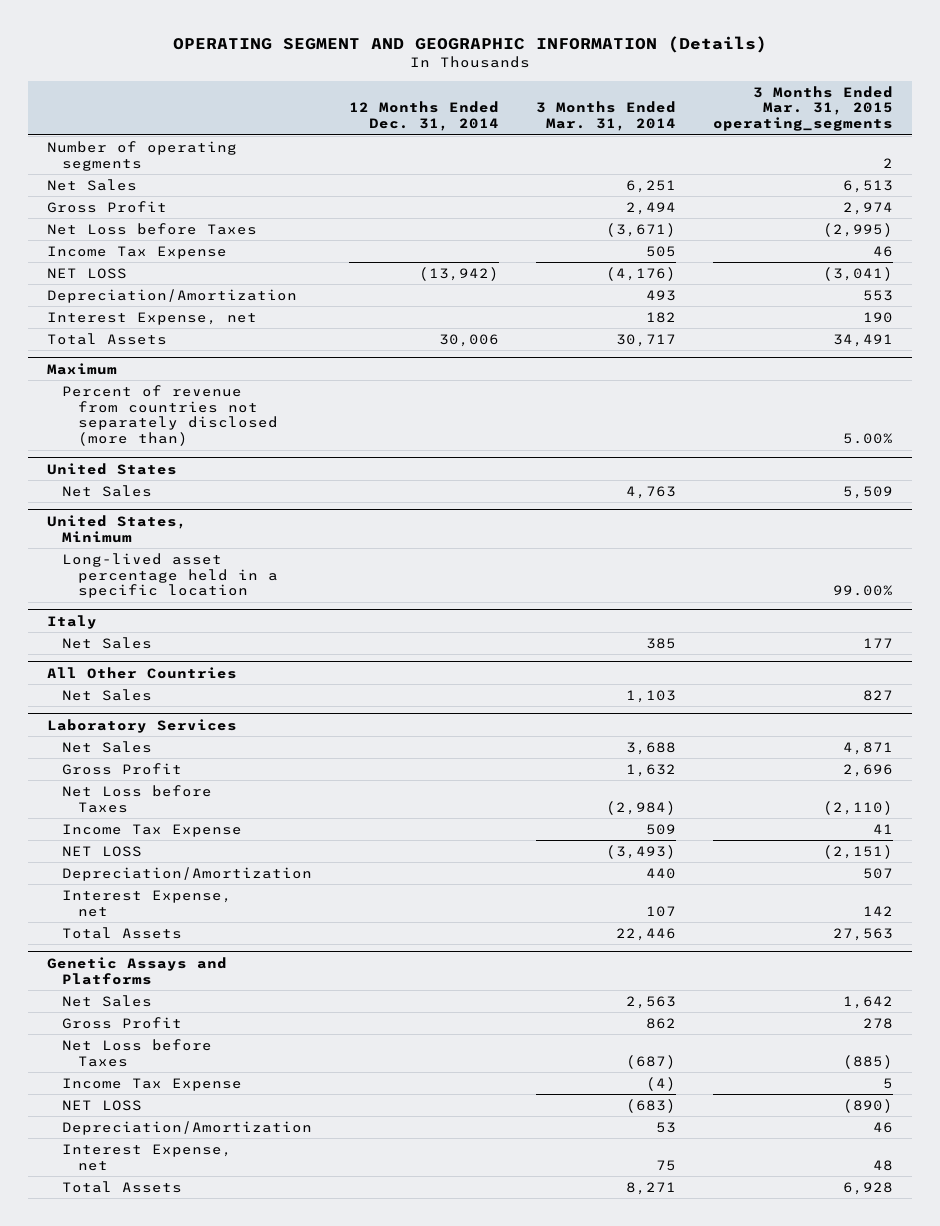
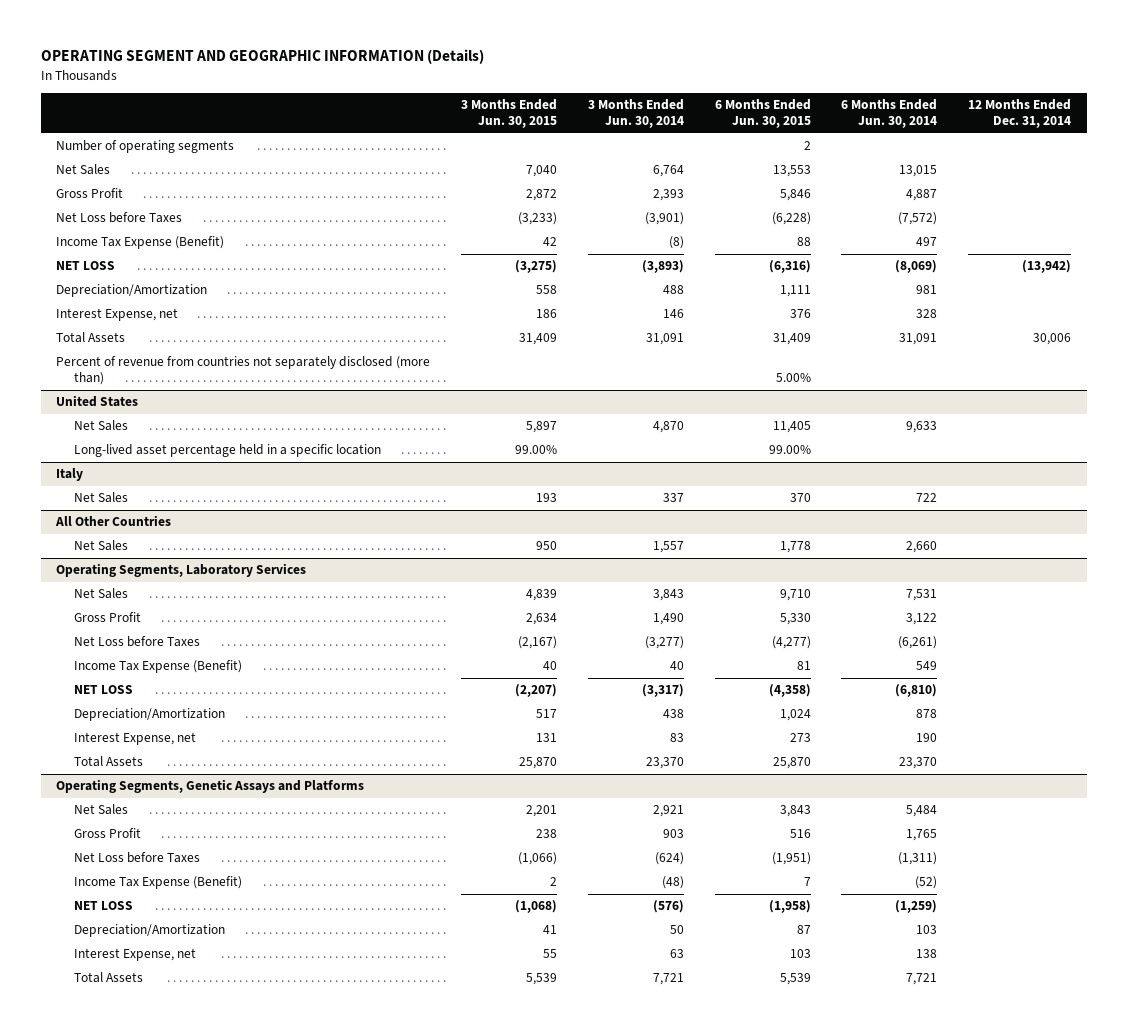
- | 12 Months Ended Dec. 31, 2014 | 3 Months Ended Mar. 31, 2014 | 3 Months Ended Mar. 31, 2015 operating_segments
+ | 3 Months Ended Jun. 30, 2015 | 3 Months Ended Jun. 30, 2014 | 6 Months Ended Jun. 30, 2015 | 6 Months Ended Jun. 30, 2014 | 12 Months Ended Dec. 31, 2014
- Income Tax Expense | | 505 | 46
+ Income Tax Expense (Benefit) | 42 | (8) | 88 | 497 |
- Maximum
- Percent of revenue from countries not separately disclosed (more than) | | | 5.00%
+ Percent of revenue from countries not separately disclosed (more than) | | | 5.00% | |
- United States, Minimum
- Long-lived asset percentage held in a specific location | | | 99.00%
@ United States
+ Long-lived asset percentage held in a specific location | 99.00% | | 99.00% | |
- Laboratory Services
+ Operating Segments, Laboratory Services
- Income Tax Expense | | 509 | 41
+ Income Tax Expense (Benefit) | 40 | 40 | 81 | 549 |
- Genetic Assays and Platforms
+ Operating Segments, Genetic Assays and Platforms
- Income Tax Expense | | (4) | 5
+ Income Tax Expense (Benefit) | 2 | (48) | 7 | (52) |

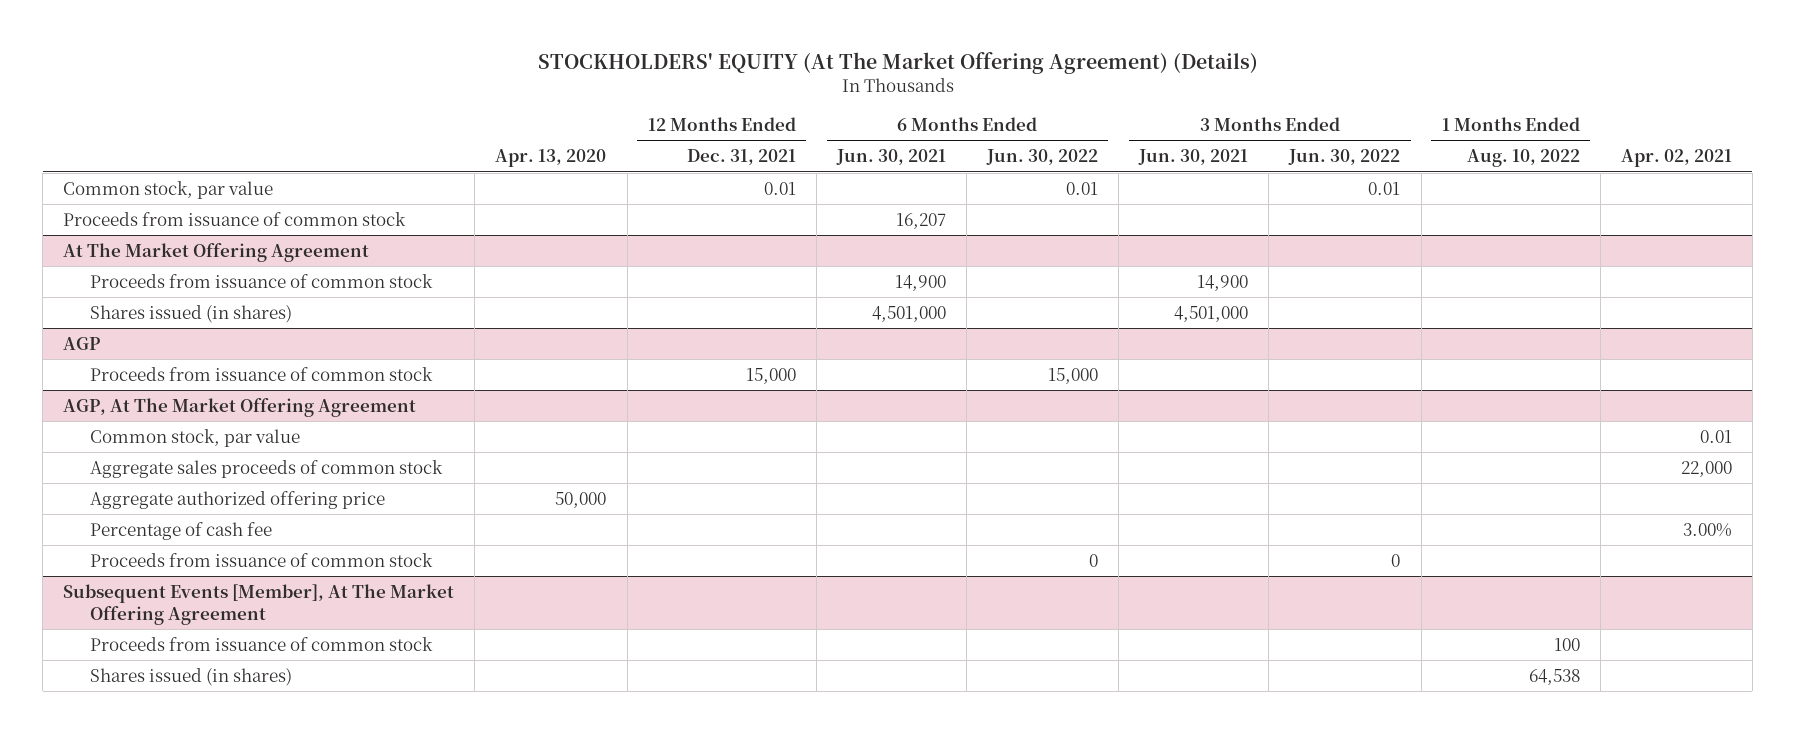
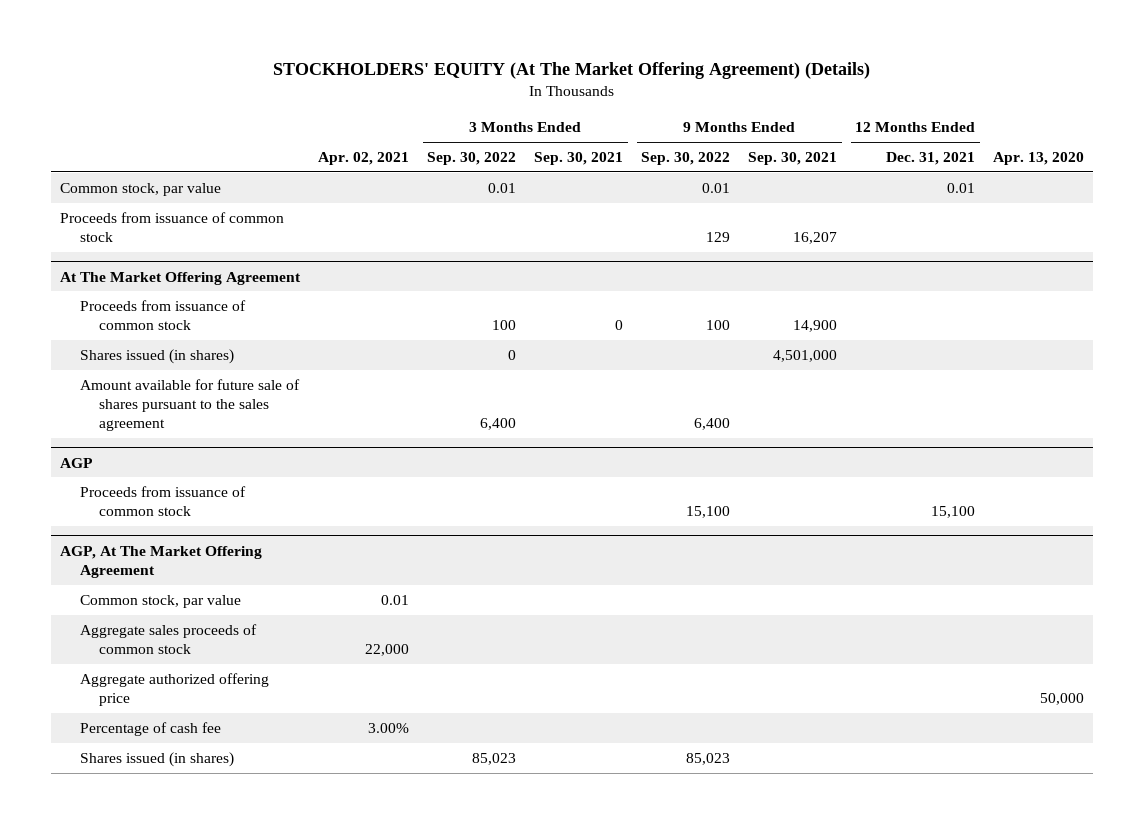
- | Apr. 13, 2020 | 12 Months Ended Dec. 31, 2021 | 6 Months Ended Jun. 30, 2021 | 6 Months Ended Jun. 30, 2022 | 3 Months Ended Jun. 30, 2021 | 3 Months Ended Jun. 30, 2022 | 1 Months Ended Aug. 10, 2022 | Apr. 02, 2021
+ | Apr. 02, 2021 | 3 Months Ended Sep. 30, 2022 | 3 Months Ended Sep. 30, 2021 | 9 Months Ended Sep. 30, 2022 | 9 Months Ended Sep. 30, 2021 | 12 Months Ended Dec. 31, 2021 | Apr. 13, 2020
@ At The Market Offering Agreement
+ Amount available for future sale of shares pursuant to the sales agreement | | 6,400 | | 6,400 | | |
@ AGP
- Proceeds from issuance of common stock | | 15,000 | | 15,000 | | | |
+ Proceeds from issuance of common stock | | | | 15,100 | | 15,100 |
@ AGP, At The Market Offering Agreement
- Proceeds from issuance of common stock | | | | 0 | | 0 | |
- Subsequent Events [Member], At The Market Offering Agreement
- Proceeds from issuance of common stock | | | | | | | 100 |
- Shares issued (in shares) | | | | | | | 64,538 |
@ AGP, At The Market Offering Agreement
+ Shares issued (in shares) | | 85,023 | | 85,023 | | |

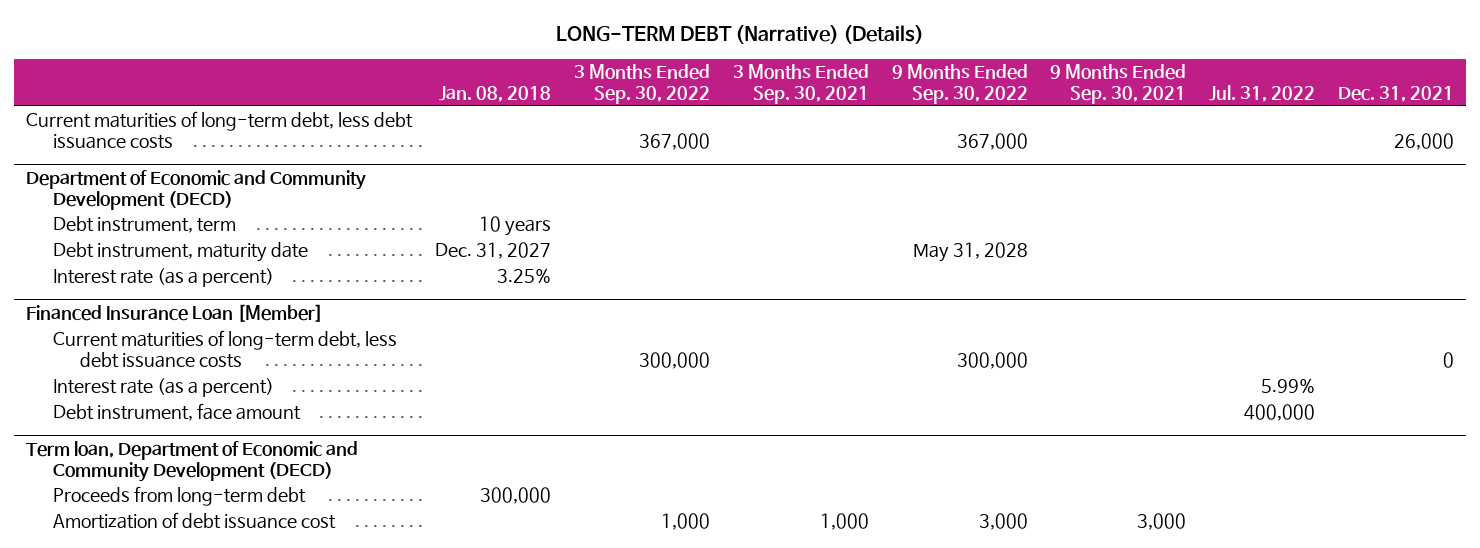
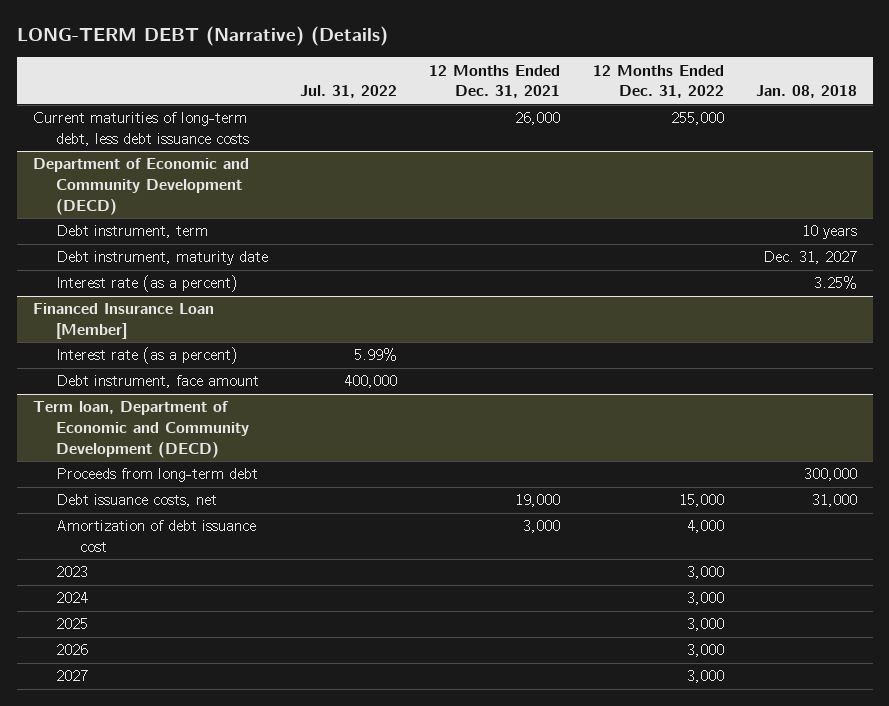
- | Jan. 08, 2018 | 3 Months Ended Sep. 30, 2022 | 3 Months Ended Sep. 30, 2021 | 9 Months Ended Sep. 30, 2022 | 9 Months Ended Sep. 30, 2021 | Jul. 31, 2022 | Dec. 31, 2021
+ | Jul. 31, 2022 | 12 Months Ended Dec. 31, 2021 | 12 Months Ended Dec. 31, 2022 | Jan. 08, 2018
@ Financed Insurance Loan [Member]
- Current maturities of long-term debt, less debt issuance costs | | 300,000 | | 300,000 | | | 0
@ Term loan, Department of Economic and Community Development (DECD)
+ Debt issuance costs, net | | 19,000 | 15,000 | 31,000
+ 2023 | | | 3,000 |
+ 2024 | | | 3,000 |
+ 2025 | | | 3,000 |
+ 2026 | | | 3,000 |
+ 2027 | | | 3,000 |

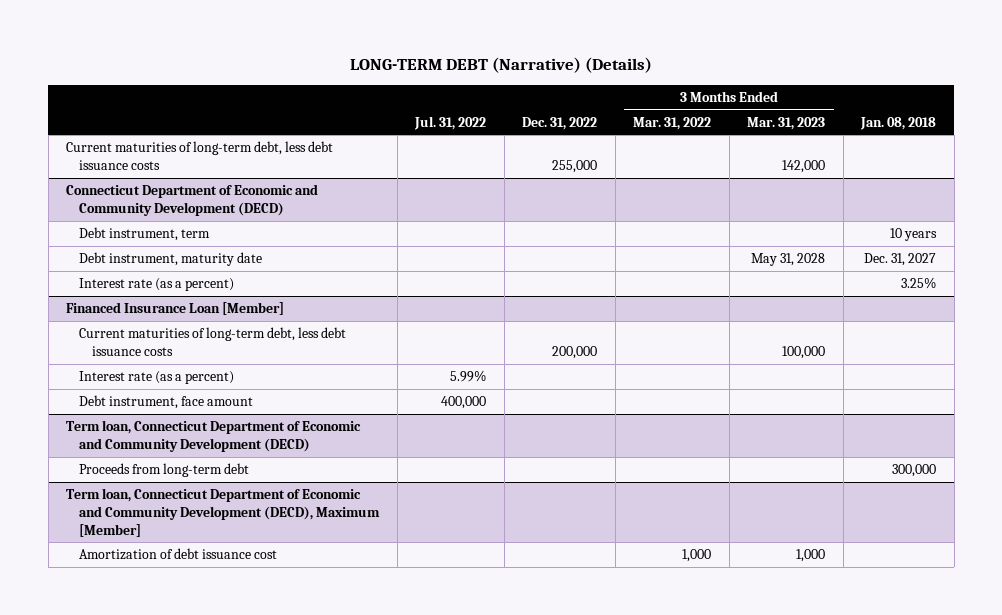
- | Jul. 31, 2022 | 12 Months Ended Dec. 31, 2021 | 12 Months Ended Dec. 31, 2022 | Jan. 08, 2018
+ | Jul. 31, 2022 | Dec. 31, 2022 | 3 Months Ended Mar. 31, 2022 | 3 Months Ended Mar. 31, 2023 | Jan. 08, 2018
- Department of Economic and Community Development (DECD)
+ Connecticut Department of Economic and Community Development (DECD)
@ Financed Insurance Loan [Member]
+ Current maturities of long-term debt, less debt issuance costs | | 200,000 | | 100,000 |
- Term loan, Department of Economic and Community Development (DECD)
+ Term loan, Connecticut Department of Economic and Community Development (DECD)
- Debt issuance costs, net | | 19,000 | 15,000 | 31,000
- Amortization of debt issuance cost | | 3,000 | 4,000 |
- 2023 | | | 3,000 |
- 2024 | | | 3,000 |
- 2025 | | | 3,000 |
- 2026 | | | 3,000 |
- 2027 | | | 3,000 |
+ Term loan, Connecticut Department of Economic and Community Development (DECD), Maximum [Member]
+ Amortization of debt issuance cost | | | 1,000 | 1,000 |

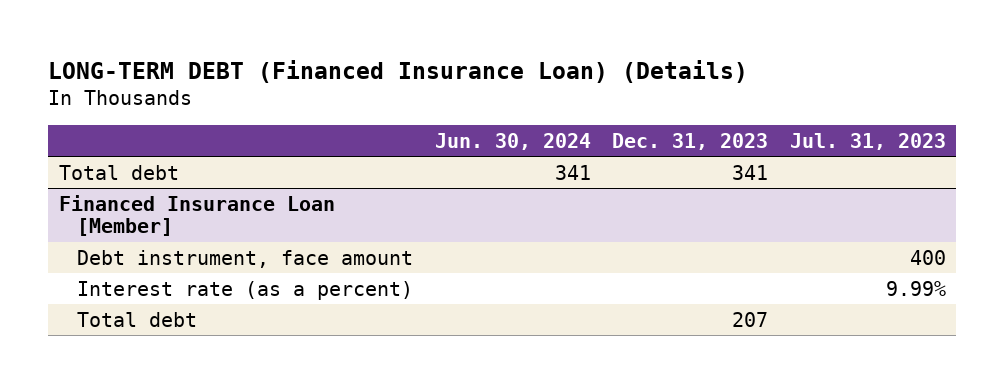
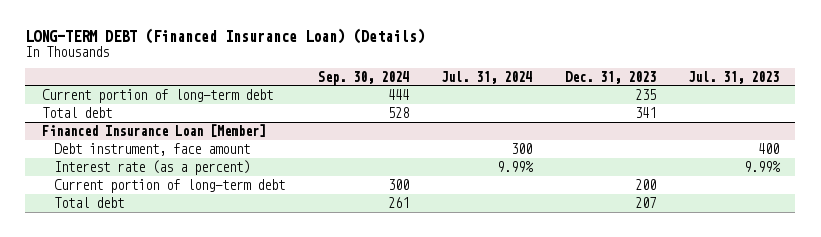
- | Jun. 30, 2024 | Dec. 31, 2023 | Jul. 31, 2023
+ | Sep. 30, 2024 | Jul. 31, 2024 | Dec. 31, 2023 | Jul. 31, 2023
+ Current portion of long-term debt | 444 | | 235 |
@ Financed Insurance Loan [Member]
+ Current portion of long-term debt | 300 | | 200 |

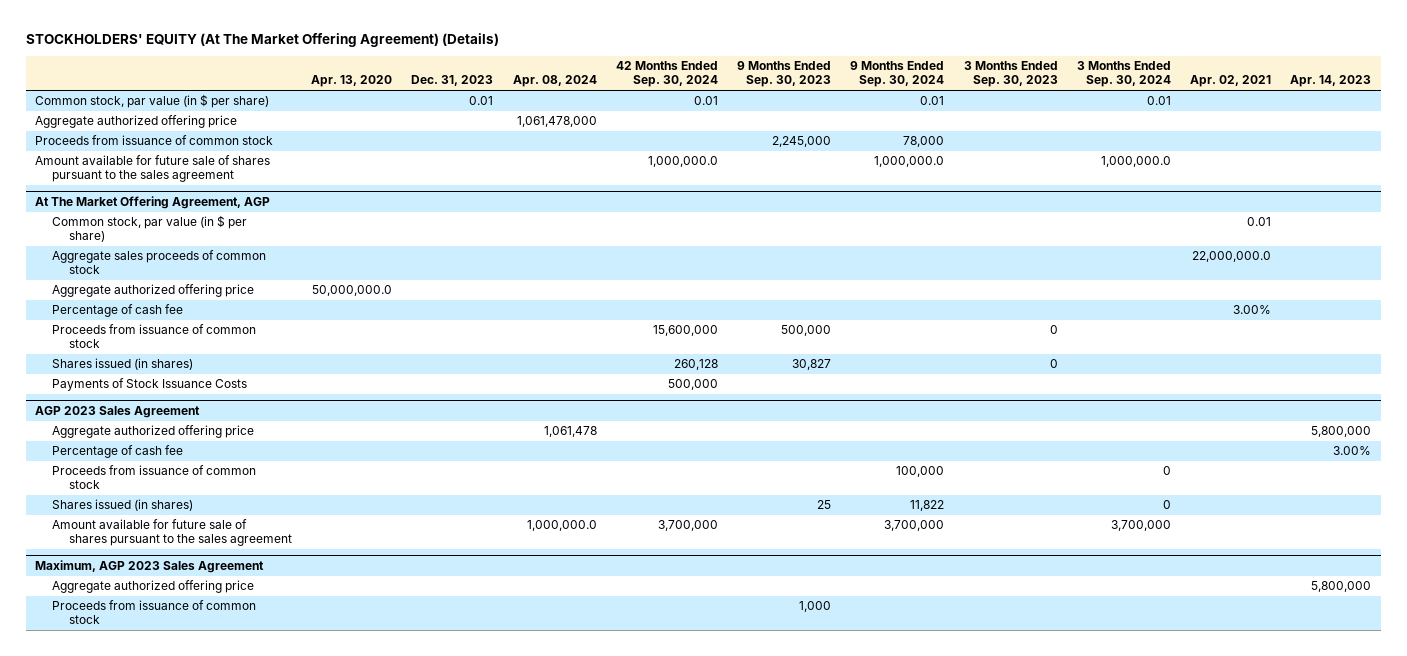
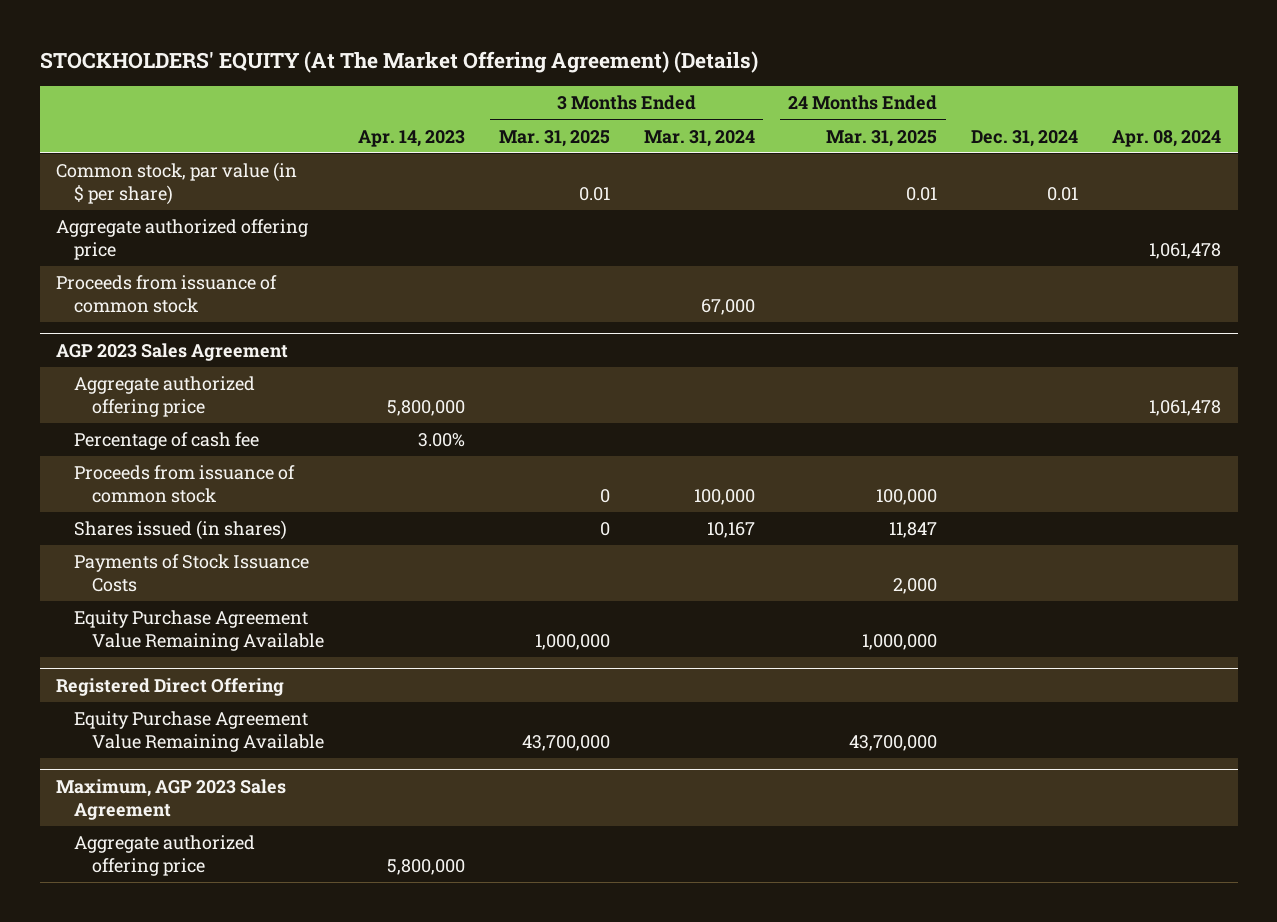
- | Apr. 13, 2020 | Dec. 31, 2023 | Apr. 08, 2024 | 42 Months Ended Sep. 30, 2024 | 9 Months Ended Sep. 30, 2023 | 9 Months Ended Sep. 30, 2024 | 3 Months Ended Sep. 30, 2023 | 3 Months Ended Sep. 30, 2024 | Apr. 02, 2021 | Apr. 14, 2023
+ | Apr. 14, 2023 | 3 Months Ended Mar. 31, 2025 | 3 Months Ended Mar. 31, 2024 | 24 Months Ended Mar. 31, 2025 | Dec. 31, 2024 | Apr. 08, 2024
- Aggregate authorized offering price | | | 1,061,478,000 | | | | | | |
+ Aggregate authorized offering price | | | | | | 1,061,478
- Amount available for future sale of shares pursuant to the sales agreement | | | | 1,000,000.0 | | 1,000,000.0 | | 1,000,000.0 | |
- At The Market Offering Agreement, AGP
- Common stock, par value (in $ per share) | | | | | | | | | 0.01 |
- Aggregate sales proceeds of common stock | | | | | | | | | 22,000,000.0 |
- Aggregate authorized offering price | 50,000,000.0 | | | | | | | | |
- Percentage of cash fee | | | | | | | | | 3.00% |
- Proceeds from issuance of common stock | | | | 15,600,000 | 500,000 | | 0 | | |
- Shares issued (in shares) | | | | 260,128 | 30,827 | | 0 | | |
- Payments of Stock Issuance Costs | | | | 500,000 | | | | | |
@ AGP 2023 Sales Agreement
- Amount available for future sale of shares pursuant to the sales agreement | | | 1,000,000.0 | 3,700,000 | | 3,700,000 | | 3,700,000 | |
+ Payments of Stock Issuance Costs | | | | 2,000 | |
+ Equity Purchase Agreement Value Remaining Available | | 1,000,000 | | 1,000,000 | |
+ Registered Direct Offering
+ Equity Purchase Agreement Value Remaining Available | | 43,700,000 | | 43,700,000 | |
@ Maximum, AGP 2023 Sales Agreement
- Proceeds from issuance of common stock | | | | | 1,000 | | | | |

